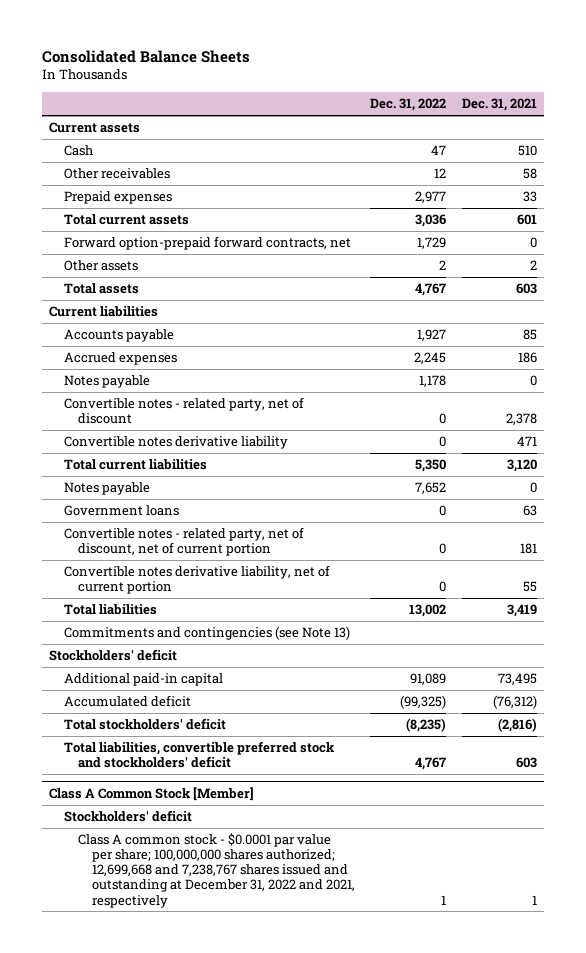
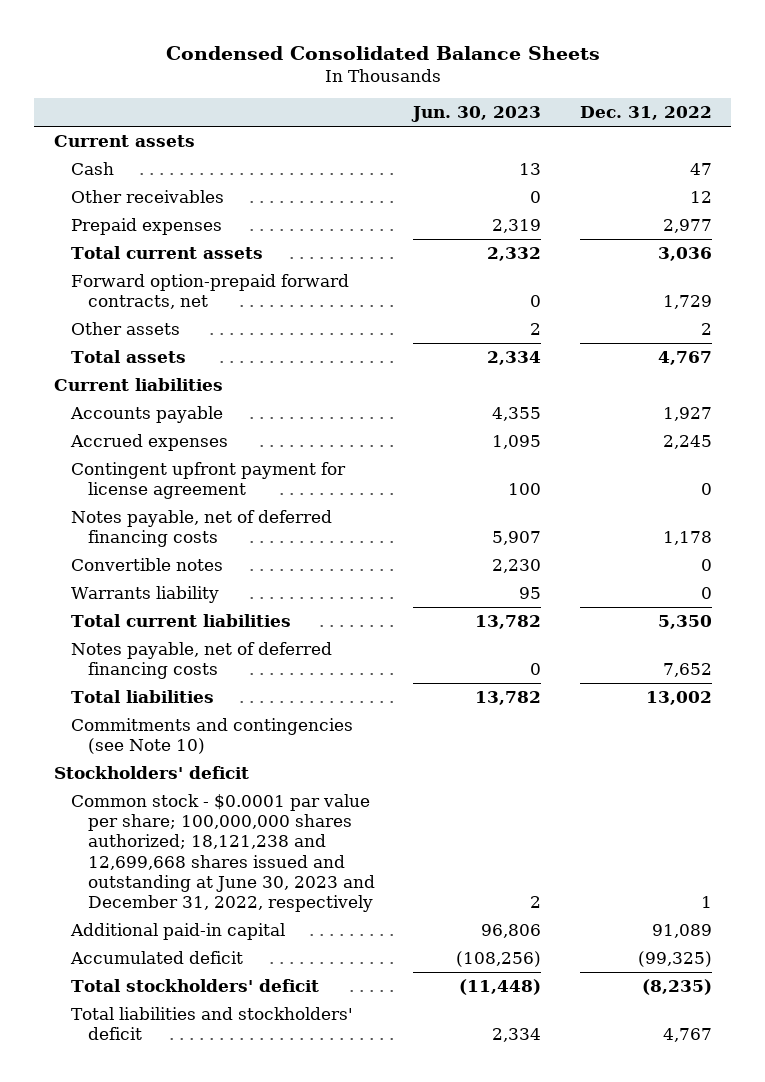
- Consolidated Balance Sheets
+ Condensed Consolidated Balance Sheets
- | Dec. 31, 2022 | Dec. 31, 2021
+ | Jun. 30, 2023 | Dec. 31, 2022
- Notes payable | 1,178 | 0
- Convertible notes - related party, net of discount | 0 | 2,378
- Convertible notes derivative liability | 0 | 471
+ Contingent upfront payment for license agreement | 100 | 0
+ Notes payable, net of deferred financing costs | 5,907 | 1,178
+ Convertible notes | 2,230 | 0
+ Warrants liability | 95 | 0
- Notes payable | 7,652 | 0
- Government loans | 0 | 63
- Convertible notes - related party, net of discount, net of current portion | 0 | 181
- Convertible notes derivative liability, net of current portion | 0 | 55
+ Notes payable, net of deferred financing costs | 0 | 7,652
- Commitments and contingencies (see Note 13)
+ Commitments and contingencies (see Note 10)
+ Common stock - $0.0001 par value per share; 100,000,000 shares authorized; 18,121,238 and 12,699,668 shares issued and outstanding at June 30, 2023 and December 31, 2022, respectively | 2 | 1
- Total liabilities, convertible preferred stock and stockholders' deficit | 4,767 | 603
- Class A Common Stock [Member]
- Stockholders' deficit
- Class A common stock - $0.0001 par value per share; 100,000,000 shares authorized; 12,699,668 and 7,238,767 shares issued and outstanding at December 31, 2022 and 2021, respectively | 1 | 1
+ Total liabilities and stockholders' deficit | 2,334 | 4,767

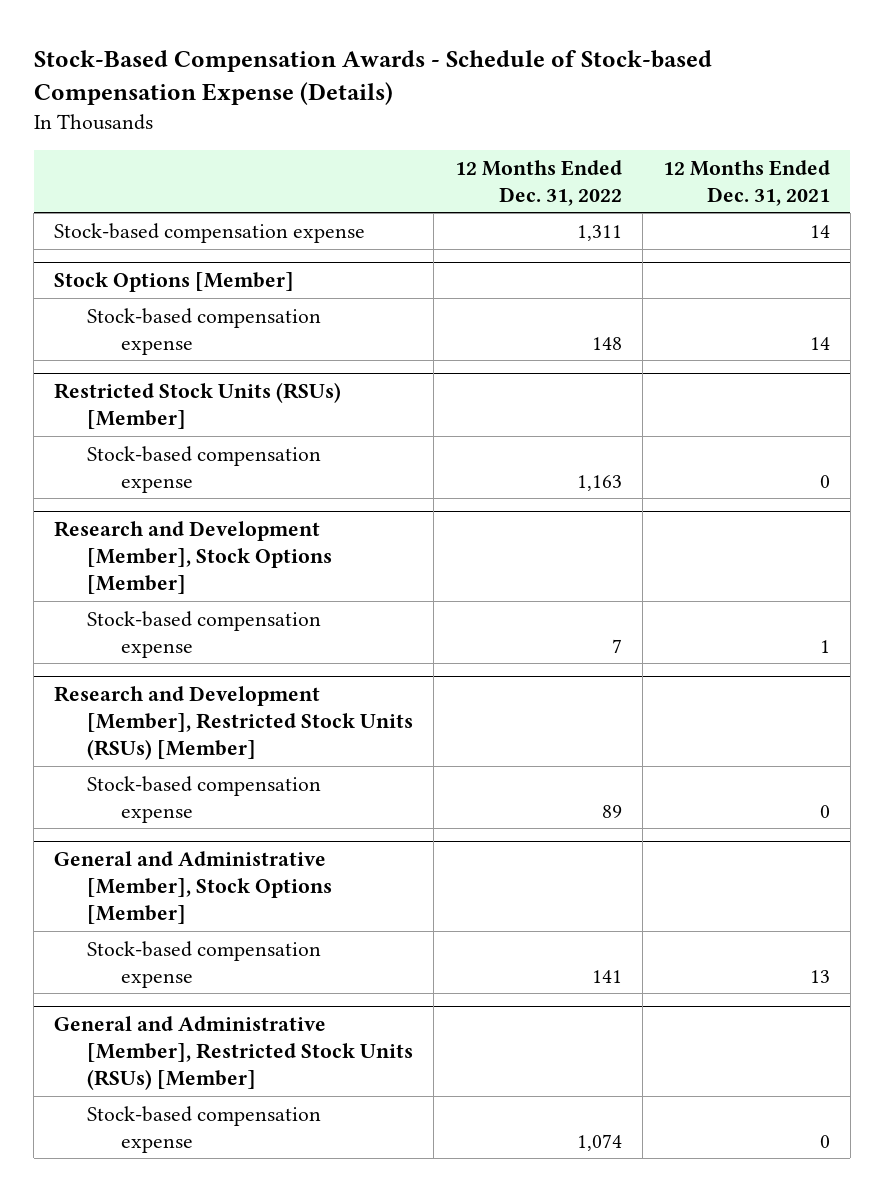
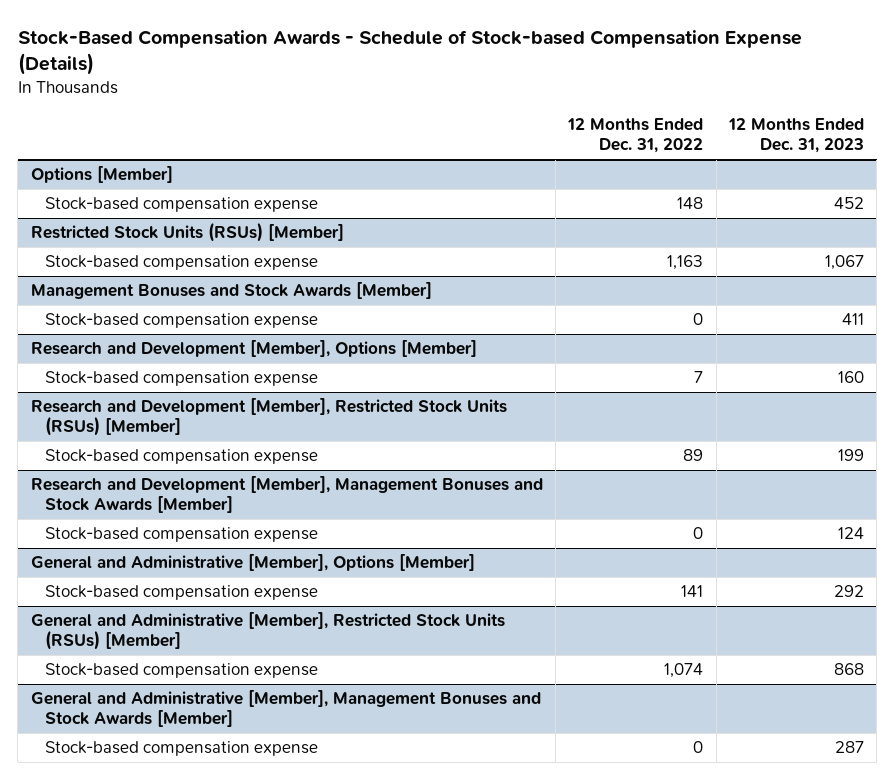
- | 12 Months Ended Dec. 31, 2022 | 12 Months Ended Dec. 31, 2021
+ | 12 Months Ended Dec. 31, 2022 | 12 Months Ended Dec. 31, 2023
- Stock-based compensation expense | 1,311 | 14
- Stock Options [Member]
+ Options [Member]
- Research and Development [Member], Stock Options [Member]
+ Management Bonuses and Stock Awards [Member]
+ Stock-based compensation expense | 0 | 411
+ Research and Development [Member], Options [Member]
- General and Administrative [Member], Stock Options [Member]
+ Research and Development [Member], Management Bonuses and Stock Awards [Member]
+ Stock-based compensation expense | 0 | 124
+ General and Administrative [Member], Options [Member]
+ General and Administrative [Member], Management Bonuses and Stock Awards [Member]
+ Stock-based compensation expense | 0 | 287

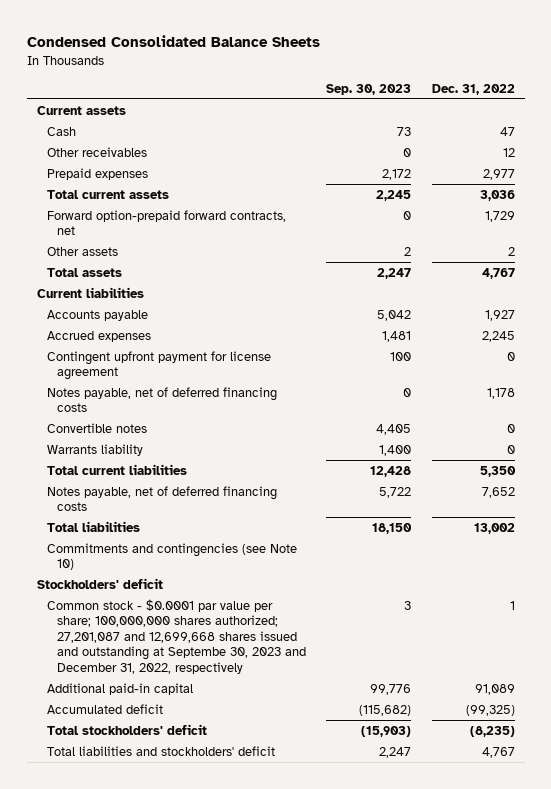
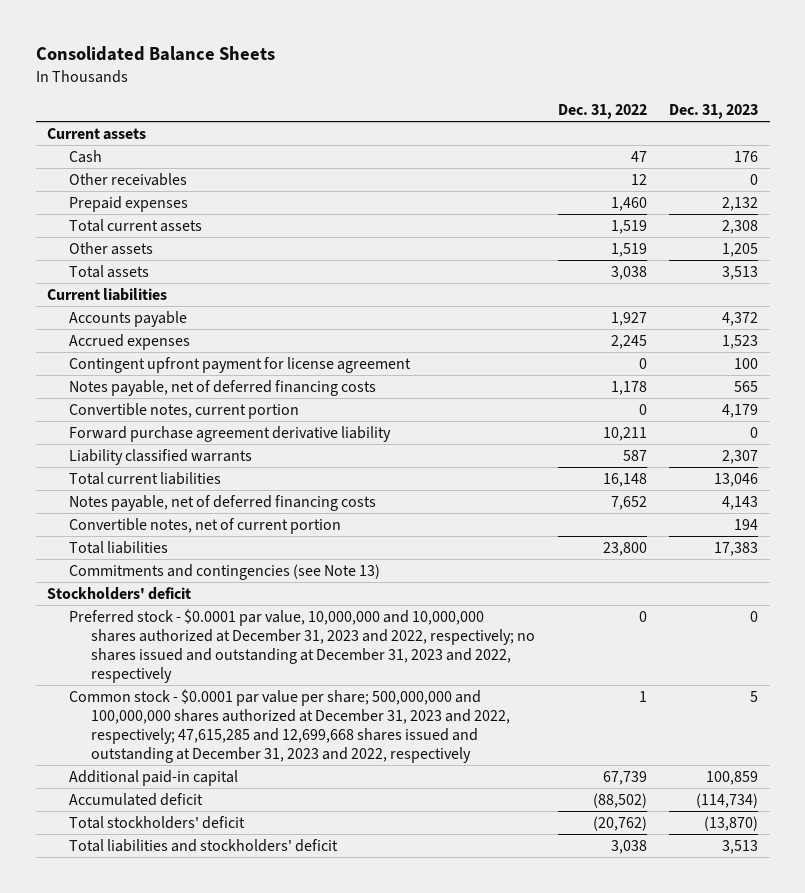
- Condensed Consolidated Balance Sheets
+ Consolidated Balance Sheets
- | Sep. 30, 2023 | Dec. 31, 2022
+ | Dec. 31, 2022 | Dec. 31, 2023
- Prepaid expenses | 2,172 | 2,977
- Total current assets | 2,245 | 3,036
- Forward option-prepaid forward contracts, net | 0 | 1,729
- Other assets | 2 | 2
- Total assets | 2,247 | 4,767
+ Prepaid expenses | 1,460 | 2,132
+ Total current assets | 1,519 | 2,308
+ Other assets | 1,519 | 1,205
+ Total assets | 3,038 | 3,513
- Convertible notes | 4,405 | 0
- Warrants liability | 1,400 | 0
- Total current liabilities | 12,428 | 5,350
+ Convertible notes, current portion | 0 | 4,179
+ Forward purchase agreement derivative liability | 10,211 | 0
+ Liability classified warrants | 587 | 2,307
+ Total current liabilities | 16,148 | 13,046
- Total liabilities | 18,150 | 13,002
- Commitments and contingencies (see Note 10)
+ Convertible notes, net of current portion | | 194
+ Total liabilities | 23,800 | 17,383
+ Commitments and contingencies (see Note 13)
- Common stock - $0.0001 par value per share; 100,000,000 shares authorized; 27,201,087 and 12,699,668 shares issued and outstanding at Septembe 30, 2023 and December 31, 2022, respectively | 3 | 1
- Additional paid-in capital | 99,776 | 91,089
- Accumulated deficit | (115,682) | (99,325)
- Total stockholders' deficit | (15,903) | (8,235)
- Total liabilities and stockholders' deficit | 2,247 | 4,767
+ Preferred stock - $0.0001 par value, 10,000,000 and 10,000,000 shares authorized at December 31, 2023 and 2022, respectively; no shares issued and outstanding at December 31, 2023 and 2022, respectively | 0 | 0
+ Common stock - $0.0001 par value per share; 500,000,000 and 100,000,000 shares authorized at December 31, 2023 and 2022, respectively; 47,615,285 and 12,699,668 shares issued and outstanding at December 31, 2023 and 2022, respectively | 1 | 5
+ Additional paid-in capital | 67,739 | 100,859
+ Accumulated deficit | (88,502) | (114,734)
+ Total stockholders' deficit | (20,762) | (13,870)
+ Total liabilities and stockholders' deficit | 3,038 | 3,513

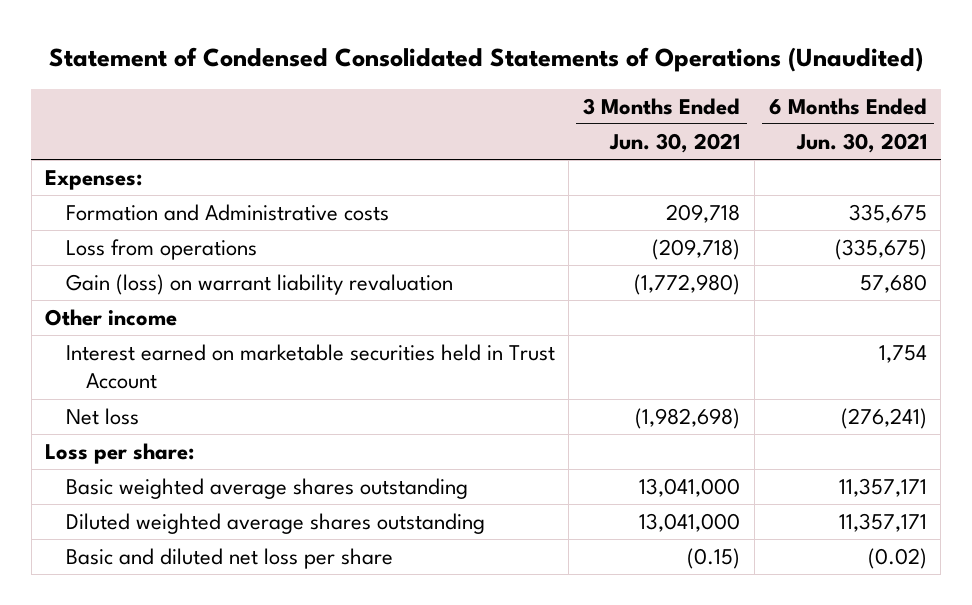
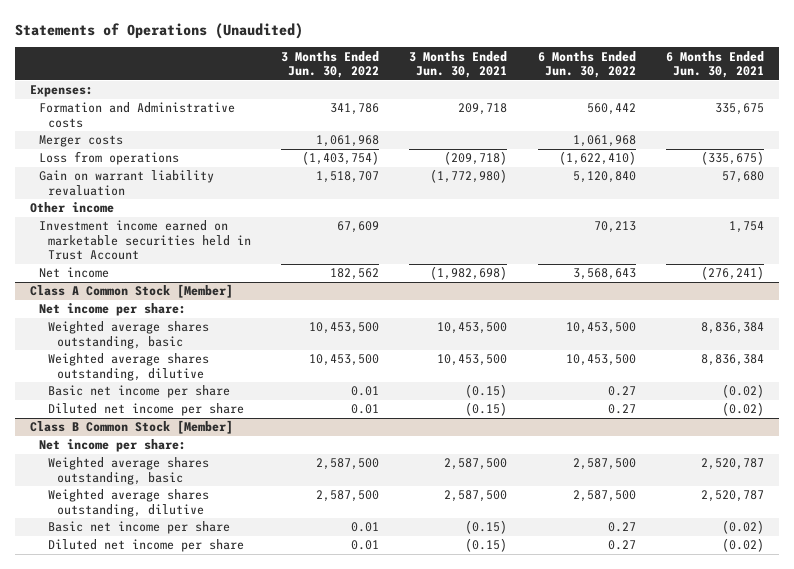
- Statement of Condensed Consolidated Statements of Operations (Unaudited)
+ Statements of Operations (Unaudited)
- | 3 Months Ended Jun. 30, 2021 | 6 Months Ended Jun. 30, 2021
+ | 3 Months Ended Jun. 30, 2022 | 3 Months Ended Jun. 30, 2021 | 6 Months Ended Jun. 30, 2022 | 6 Months Ended Jun. 30, 2021
+ Merger costs | 1,061,968 | | 1,061,968 |
- Gain (loss) on warrant liability revaluation | (1,772,980) | 57,680
+ Gain on warrant liability revaluation | 1,518,707 | (1,772,980) | 5,120,840 | 57,680
- Interest earned on marketable securities held in Trust Account | | 1,754
- Net loss | (1,982,698) | (276,241)
- Loss per share:
- Basic weighted average shares outstanding | 13,041,000 | 11,357,171
- Diluted weighted average shares outstanding | 13,041,000 | 11,357,171
- Basic and diluted net loss per share | (0.15) | (0.02)
+ Investment income earned on marketable securities held in Trust Account | 67,609 | | 70,213 | 1,754
+ Net income | 182,562 | (1,982,698) | 3,568,643 | (276,241)
+ Class A Common Stock [Member]
+ Net income per share:
+ Weighted average shares outstanding, basic | 10,453,500 | 10,453,500 | 10,453,500 | 8,836,384
+ Weighted average shares outstanding, dilutive | 10,453,500 | 10,453,500 | 10,453,500 | 8,836,384
+ Basic net income per share | 0.01 | (0.15) | 0.27 | (0.02)
+ Diluted net income per share | 0.01 | (0.15) | 0.27 | (0.02)
+ Class B Common Stock [Member]
+ Net income per share:
+ Weighted average shares outstanding, basic | 2,587,500 | 2,587,500 | 2,587,500 | 2,520,787
+ Weighted average shares outstanding, dilutive | 2,587,500 | 2,587,500 | 2,587,500 | 2,520,787
+ Basic net income per share | 0.01 | (0.15) | 0.27 | (0.02)
+ Diluted net income per share | 0.01 | (0.15) | 0.27 | (0.02)

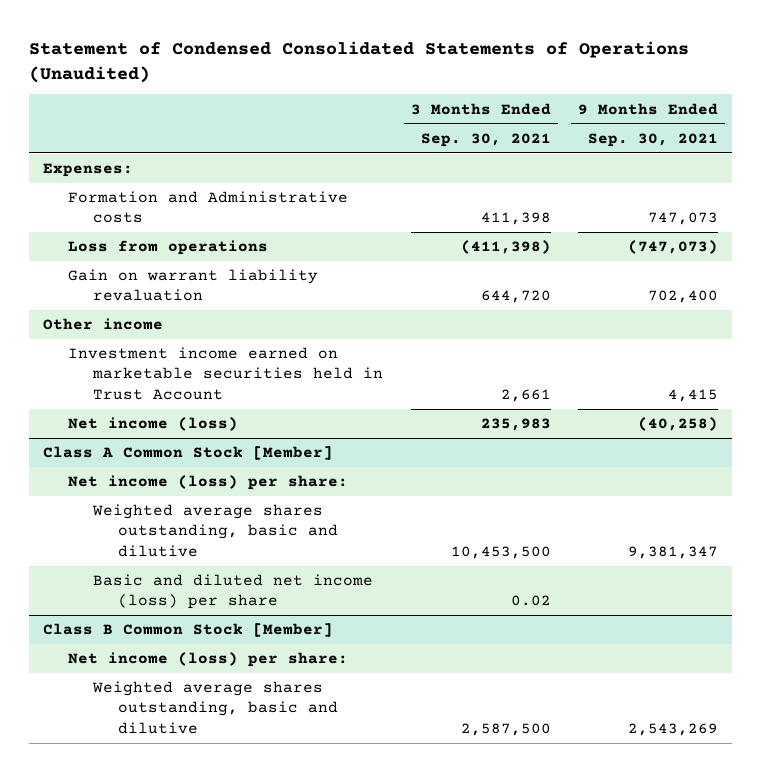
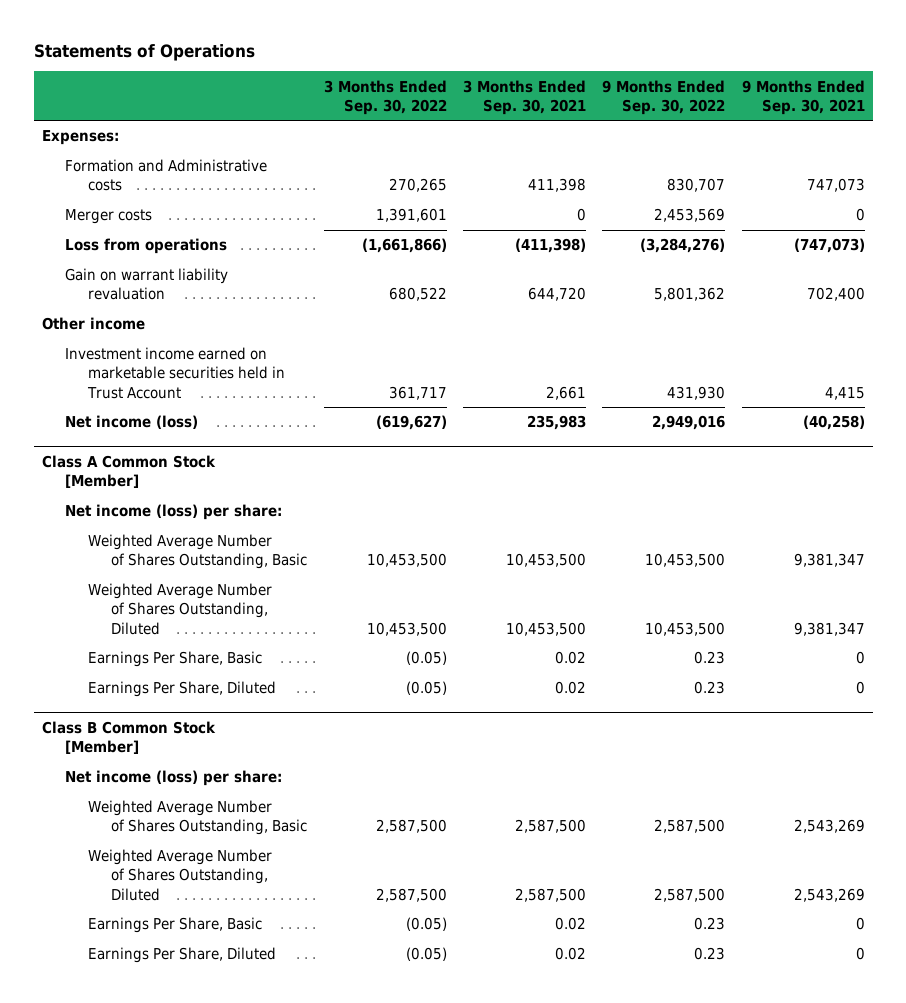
- Statement of Condensed Consolidated Statements of Operations (Unaudited)
+ Statements of Operations
- | 3 Months Ended Sep. 30, 2021 | 9 Months Ended Sep. 30, 2021
+ | 3 Months Ended Sep. 30, 2022 | 3 Months Ended Sep. 30, 2021 | 9 Months Ended Sep. 30, 2022 | 9 Months Ended Sep. 30, 2021
+ Merger costs | 1,391,601 | 0 | 2,453,569 | 0
@ Class A Common Stock [Member]
- Weighted average shares outstanding, basic and dilutive | 10,453,500 | 9,381,347
- Basic and diluted net income (loss) per share | 0.02 |
+ Weighted Average Number of Shares Outstanding, Basic | 10,453,500 | 10,453,500 | 10,453,500 | 9,381,347
+ Weighted Average Number of Shares Outstanding, Diluted | 10,453,500 | 10,453,500 | 10,453,500 | 9,381,347
+ Earnings Per Share, Basic | (0.05) | 0.02 | 0.23 | 0
+ Earnings Per Share, Diluted | (0.05) | 0.02 | 0.23 | 0
@ Class B Common Stock [Member]
- Weighted average shares outstanding, basic and dilutive | 2,587,500 | 2,543,269
+ Weighted Average Number of Shares Outstanding, Basic | 2,587,500 | 2,587,500 | 2,587,500 | 2,543,269
+ Weighted Average Number of Shares Outstanding, Diluted | 2,587,500 | 2,587,500 | 2,587,500 | 2,543,269
+ Earnings Per Share, Basic | (0.05) | 0.02 | 0.23 | 0
+ Earnings Per Share, Diluted | (0.05) | 0.02 | 0.23 | 0

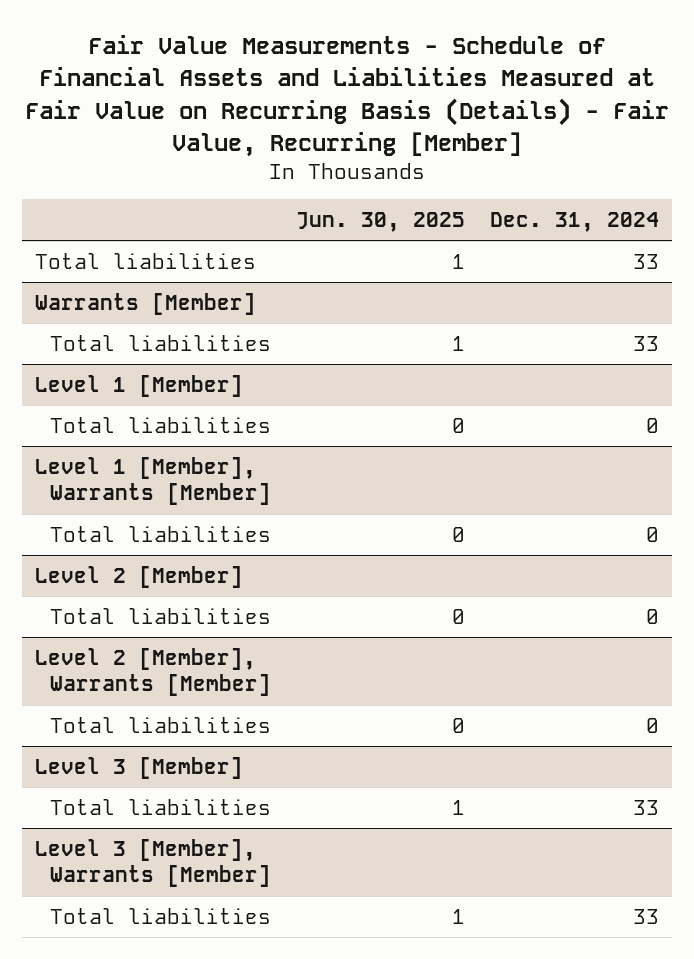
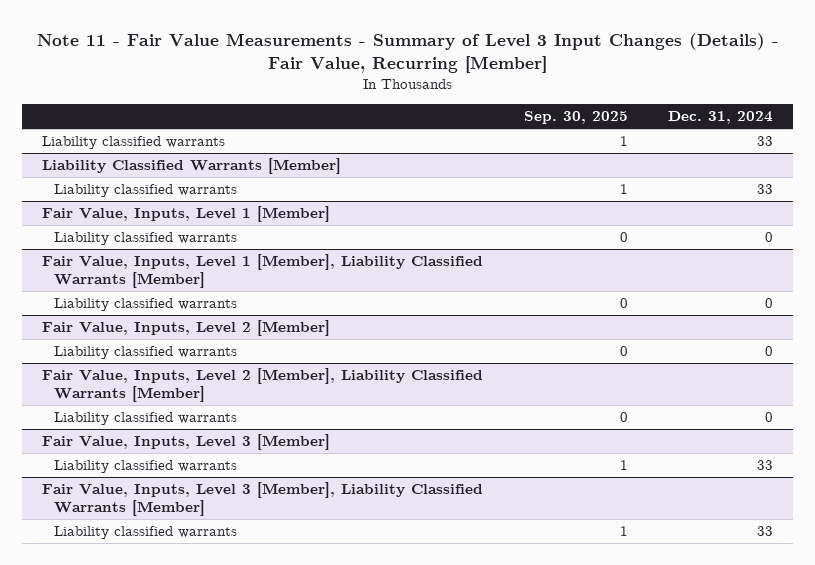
- Fair Value Measurements - Schedule of Financial Assets and Liabilities Measured at Fair Value on Recurring Basis (Details) - Fair Value, Recurring [Member]
+ Note 11 - Fair Value Measurements - Summary of Level 3 Input Changes (Details) - Fair Value, Recurring [Member]
- | Jun. 30, 2025 | Dec. 31, 2024
+ | Sep. 30, 2025 | Dec. 31, 2024
- Total liabilities | 1 | 33
- Warrants [Member]
- Total liabilities | 1 | 33
- Level 1 [Member]
- Total liabilities | 0 | 0
- Level 1 [Member], Warrants [Member]
- Total liabilities | 0 | 0
- Level 2 [Member]
- Total liabilities | 0 | 0
- Level 2 [Member], Warrants [Member]
- Total liabilities | 0 | 0
- Level 3 [Member]
- Total liabilities | 1 | 33
- Level 3 [Member], Warrants [Member]
- Total liabilities | 1 | 33
+ Liability classified warrants | 1 | 33
+ Liability Classified Warrants [Member]
+ Liability classified warrants | 1 | 33
+ Fair Value, Inputs, Level 1 [Member]
+ Liability classified warrants | 0 | 0
+ Fair Value, Inputs, Level 1 [Member], Liability Classified Warrants [Member]
+ Liability classified warrants | 0 | 0
+ Fair Value, Inputs, Level 2 [Member]
+ Liability classified warrants | 0 | 0
+ Fair Value, Inputs, Level 2 [Member], Liability Classified Warrants [Member]
+ Liability classified warrants | 0 | 0
+ Fair Value, Inputs, Level 3 [Member]
+ Liability classified warrants | 1 | 33
+ Fair Value, Inputs, Level 3 [Member], Liability Classified Warrants [Member]
+ Liability classified warrants | 1 | 33

